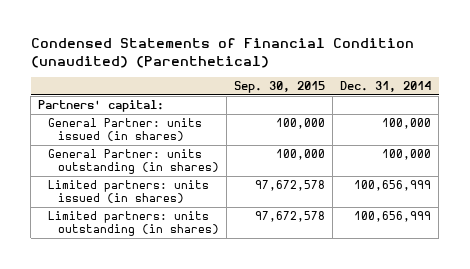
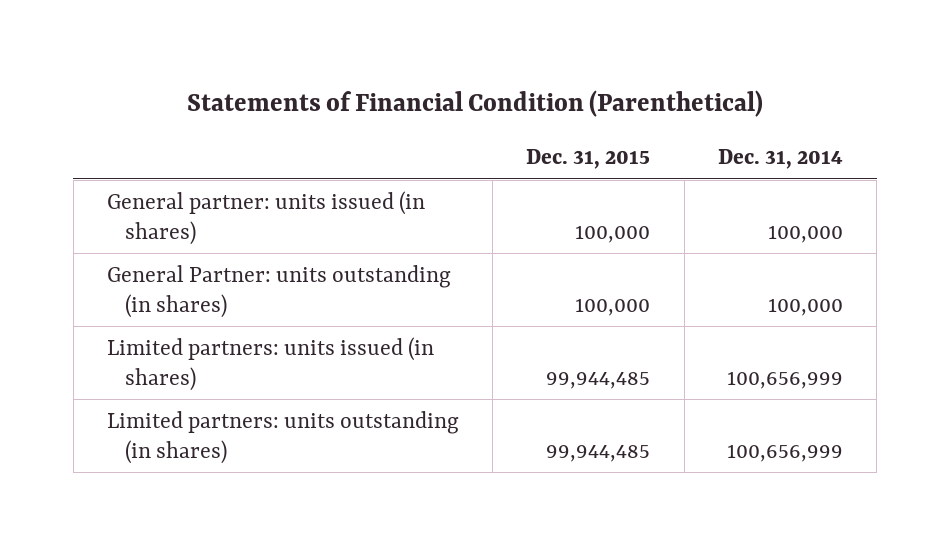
- Condensed Statements of Financial Condition (unaudited) (Parenthetical)
+ Statements of Financial Condition (Parenthetical)
- | Sep. 30, 2015 | Dec. 31, 2014
+ | Dec. 31, 2015 | Dec. 31, 2014
- Partners' capital:
- General Partner: units issued (in shares) | 100,000 | 100,000
+ General partner: units issued (in shares) | 100,000 | 100,000

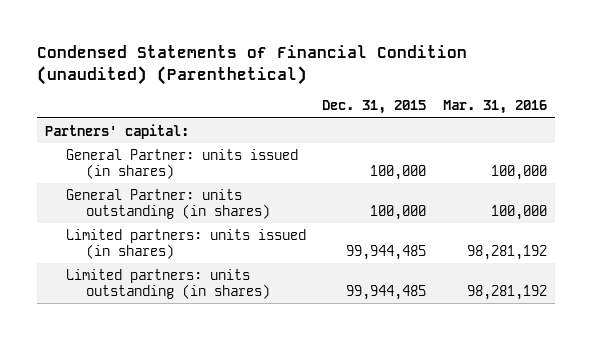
- Statements of Financial Condition (Parenthetical)
+ Condensed Statements of Financial Condition (unaudited) (Parenthetical)
- | Dec. 31, 2015 | Dec. 31, 2014
+ | Dec. 31, 2015 | Mar. 31, 2016
- General partner: units issued (in shares) | 100,000 | 100,000
+ Partners' capital:
+ General Partner: units issued (in shares) | 100,000 | 100,000

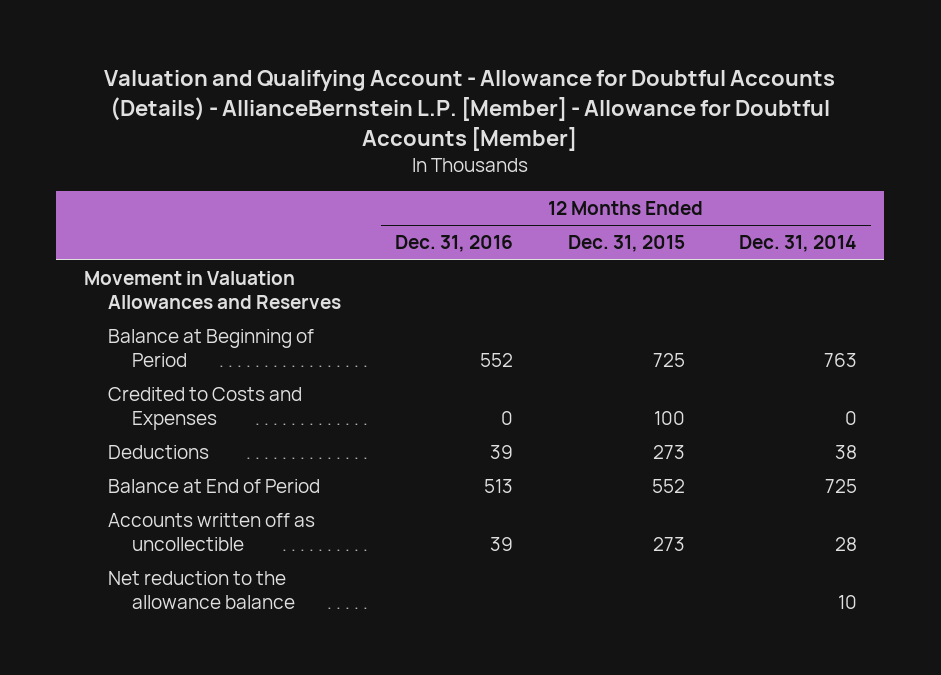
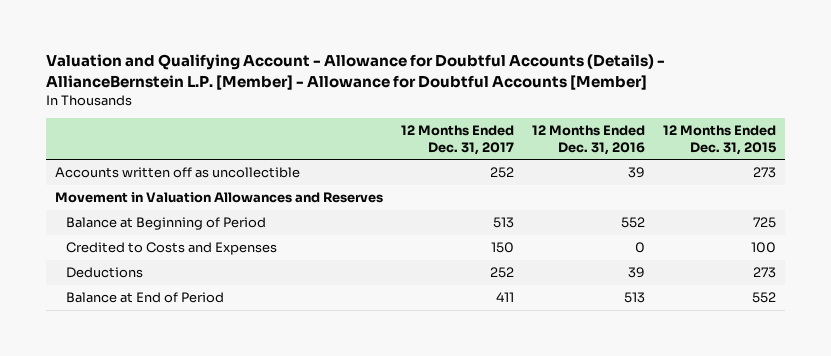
- | 12 Months Ended Dec. 31, 2016 | 12 Months Ended Dec. 31, 2015 | 12 Months Ended Dec. 31, 2014
+ | 12 Months Ended Dec. 31, 2017 | 12 Months Ended Dec. 31, 2016 | 12 Months Ended Dec. 31, 2015
moved up: Accounts written off as uncollectible | 252 | 39 | 273
- Net reduction to the allowance balance | | | 10

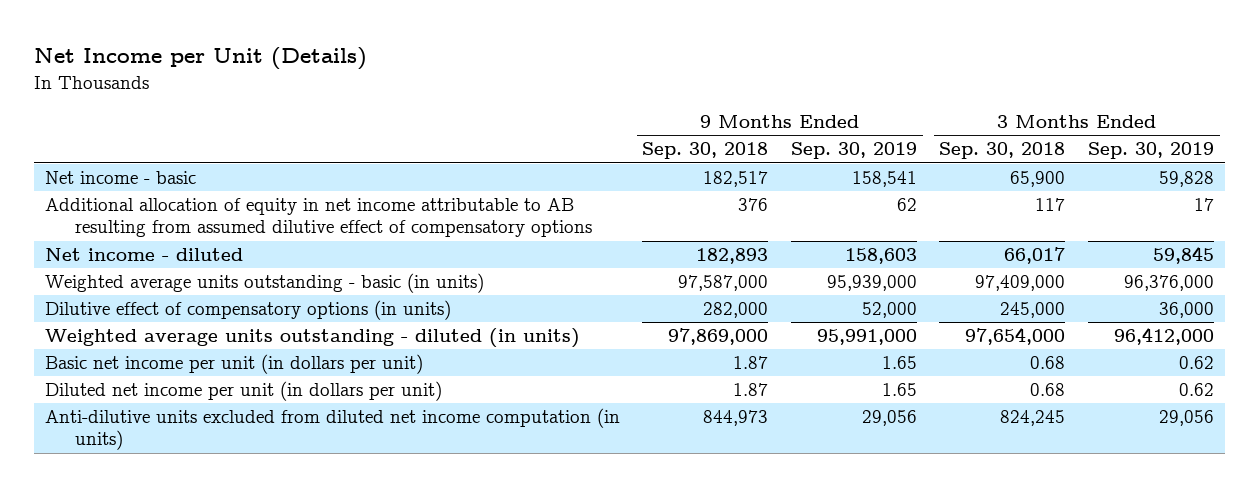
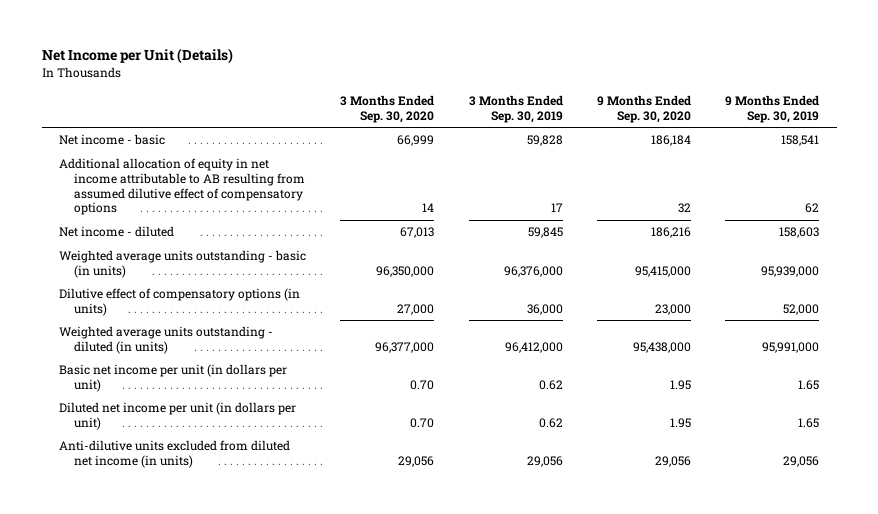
- | 9 Months Ended Sep. 30, 2018 | 9 Months Ended Sep. 30, 2019 | 3 Months Ended Sep. 30, 2018 | 3 Months Ended Sep. 30, 2019
+ | 3 Months Ended Sep. 30, 2020 | 3 Months Ended Sep. 30, 2019 | 9 Months Ended Sep. 30, 2020 | 9 Months Ended Sep. 30, 2019
- Anti-dilutive units excluded from diluted net income computation (in units) | 844,973 | 29,056 | 824,245 | 29,056
+ Anti-dilutive units excluded from diluted net income (in units) | 29,056 | 29,056 | 29,056 | 29,056

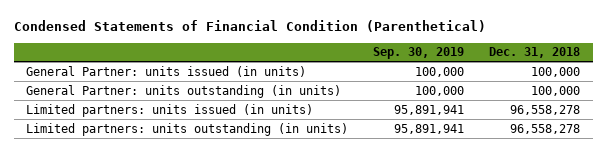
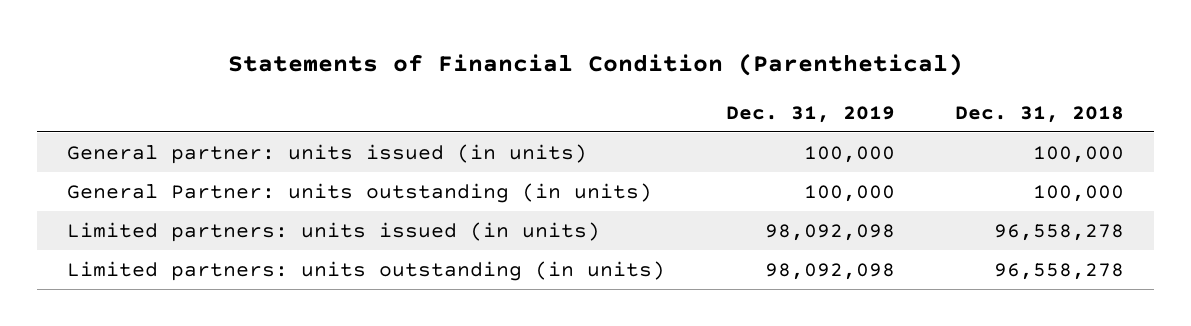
- Condensed Statements of Financial Condition (Parenthetical)
+ Statements of Financial Condition (Parenthetical)
- | Sep. 30, 2019 | Dec. 31, 2018
+ | Dec. 31, 2019 | Dec. 31, 2018
- General Partner: units issued (in units) | 100,000 | 100,000
+ General partner: units issued (in units) | 100,000 | 100,000

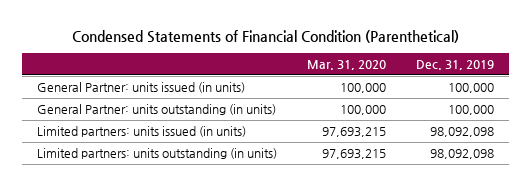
- Statements of Financial Condition (Parenthetical)
+ Condensed Statements of Financial Condition (Parenthetical)
- | Dec. 31, 2019 | Dec. 31, 2018
+ | Mar. 31, 2020 | Dec. 31, 2019
- General partner: units issued (in units) | 100,000 | 100,000
+ General Partner: units issued (in units) | 100,000 | 100,000

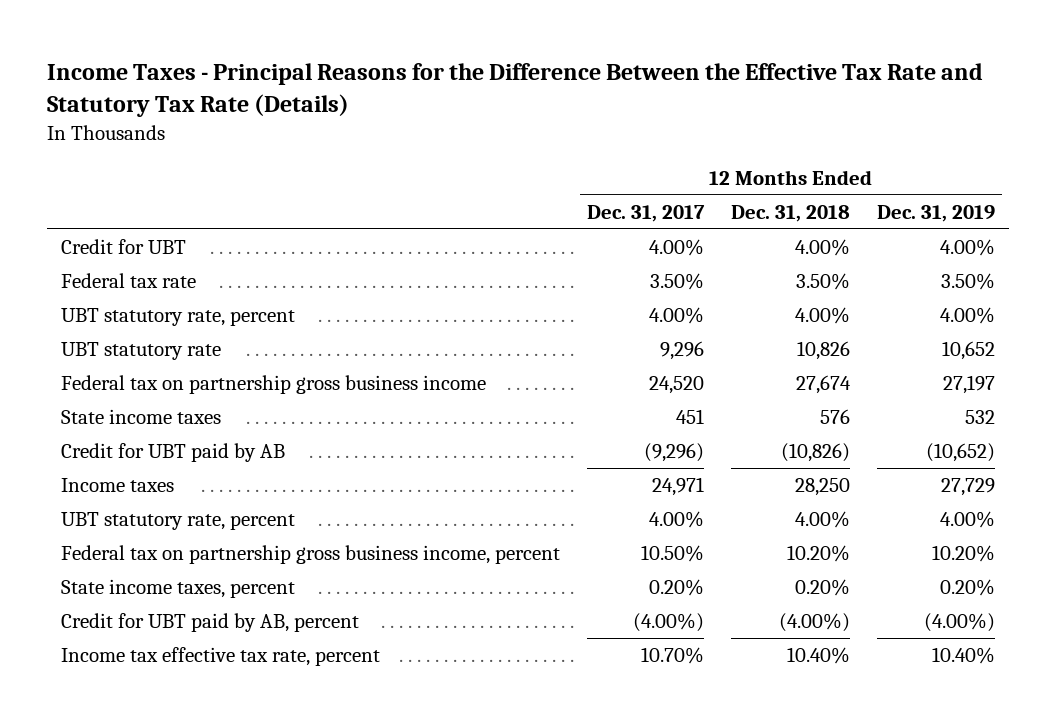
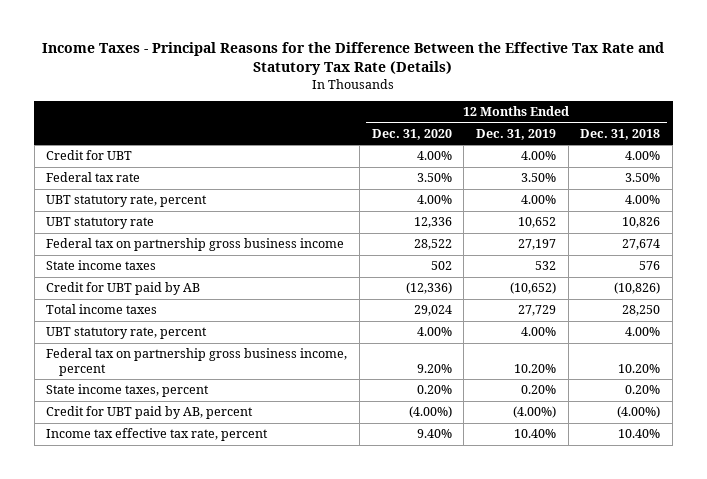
- | 12 Months Ended Dec. 31, 2017 | 12 Months Ended Dec. 31, 2018 | 12 Months Ended Dec. 31, 2019
+ | 12 Months Ended Dec. 31, 2020 | 12 Months Ended Dec. 31, 2019 | 12 Months Ended Dec. 31, 2018
- Income taxes | 24,971 | 28,250 | 27,729
+ Total income taxes | 29,024 | 27,729 | 28,250

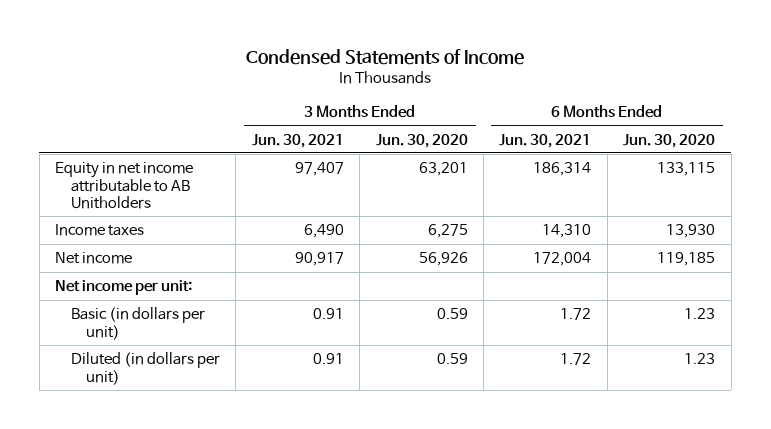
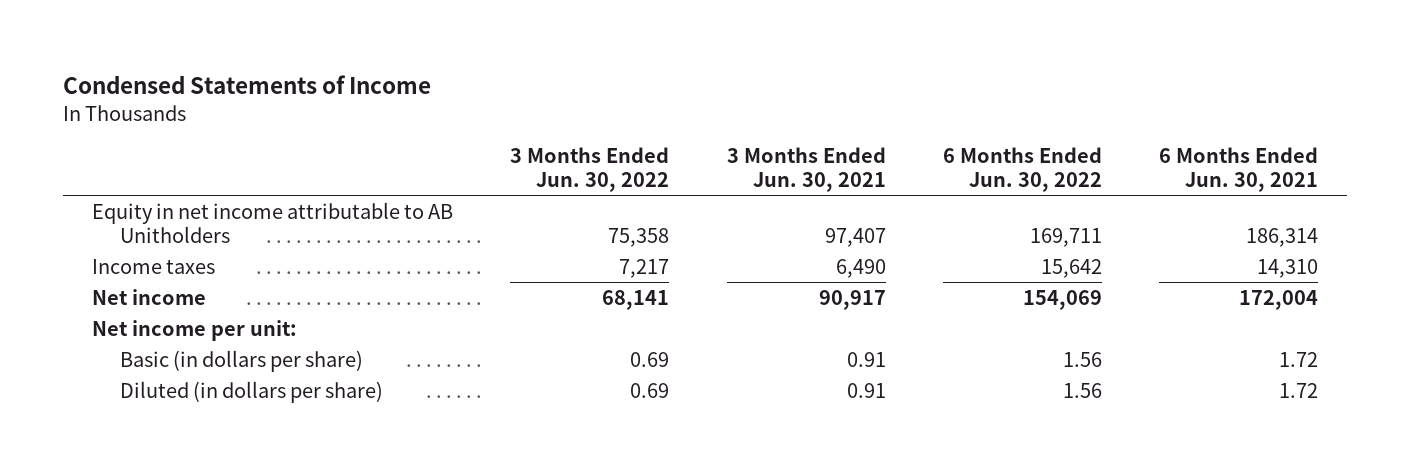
- | 3 Months Ended Jun. 30, 2021 | 3 Months Ended Jun. 30, 2020 | 6 Months Ended Jun. 30, 2021 | 6 Months Ended Jun. 30, 2020
+ | 3 Months Ended Jun. 30, 2022 | 3 Months Ended Jun. 30, 2021 | 6 Months Ended Jun. 30, 2022 | 6 Months Ended Jun. 30, 2021
- Basic (in dollars per unit) | 0.91 | 0.59 | 1.72 | 1.23
- Diluted (in dollars per unit) | 0.91 | 0.59 | 1.72 | 1.23
+ Basic (in dollars per share) | 0.69 | 0.91 | 1.56 | 1.72
+ Diluted (in dollars per share) | 0.69 | 0.91 | 1.56 | 1.72

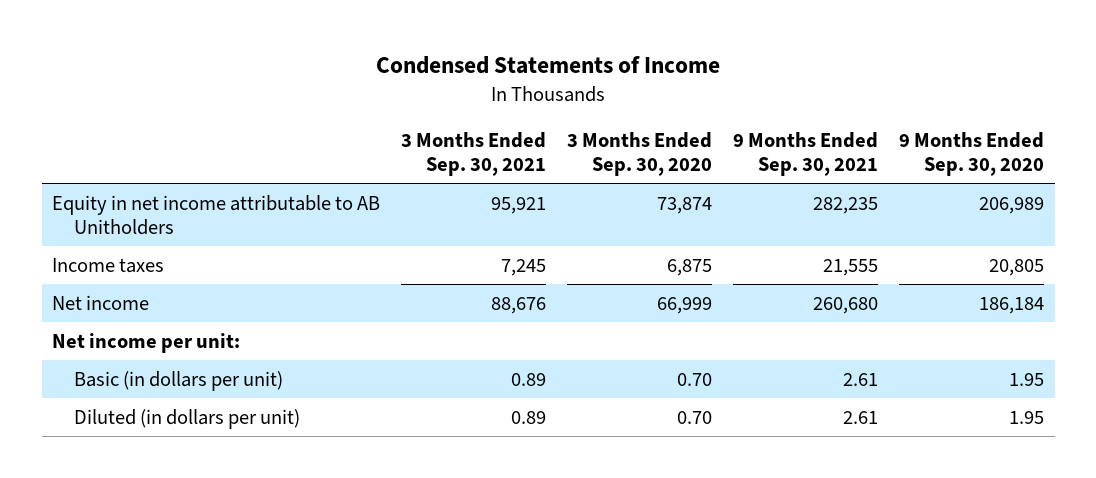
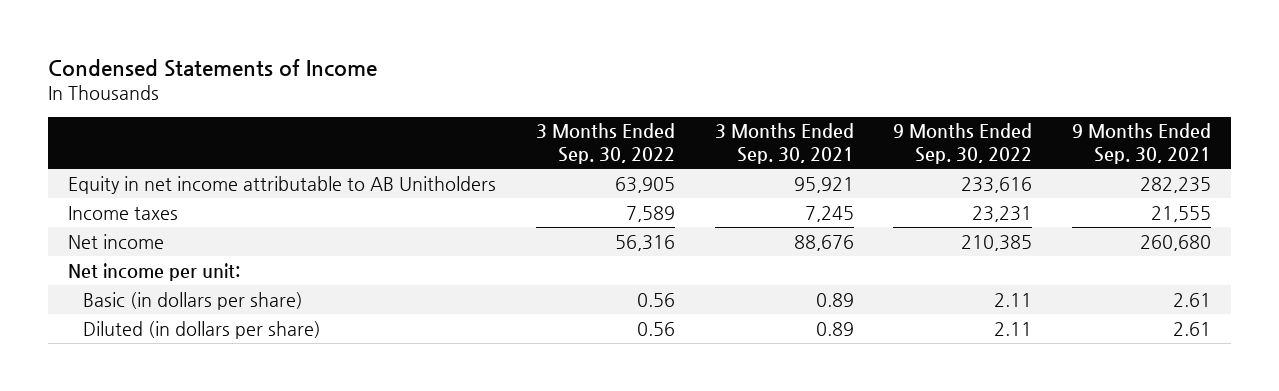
- | 3 Months Ended Sep. 30, 2021 | 3 Months Ended Sep. 30, 2020 | 9 Months Ended Sep. 30, 2021 | 9 Months Ended Sep. 30, 2020
+ | 3 Months Ended Sep. 30, 2022 | 3 Months Ended Sep. 30, 2021 | 9 Months Ended Sep. 30, 2022 | 9 Months Ended Sep. 30, 2021
- Basic (in dollars per unit) | 0.89 | 0.70 | 2.61 | 1.95
- Diluted (in dollars per unit) | 0.89 | 0.70 | 2.61 | 1.95
+ Basic (in dollars per share) | 0.56 | 0.89 | 2.11 | 2.61
+ Diluted (in dollars per share) | 0.56 | 0.89 | 2.11 | 2.61

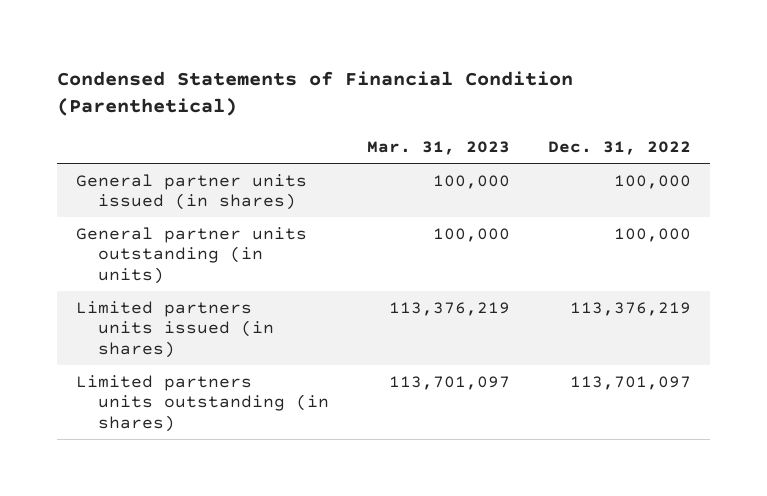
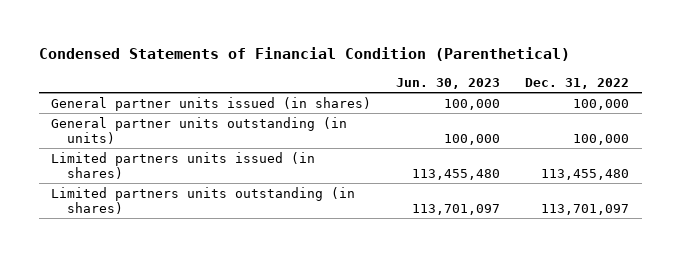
- | Mar. 31, 2023 | Dec. 31, 2022
+ | Jun. 30, 2023 | Dec. 31, 2022
- Limited partners units issued (in shares) | 113,376,219 | 113,376,219
+ Limited partners units issued (in shares) | 113,455,480 | 113,455,480

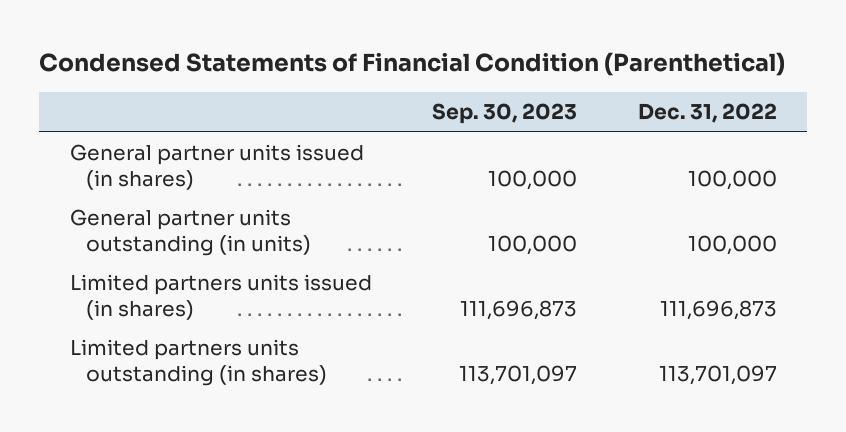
- | Jun. 30, 2023 | Dec. 31, 2022
+ | Sep. 30, 2023 | Dec. 31, 2022
- Limited partners units issued (in shares) | 113,455,480 | 113,455,480
+ Limited partners units issued (in shares) | 111,696,873 | 111,696,873

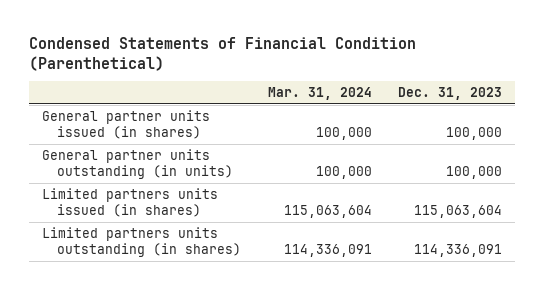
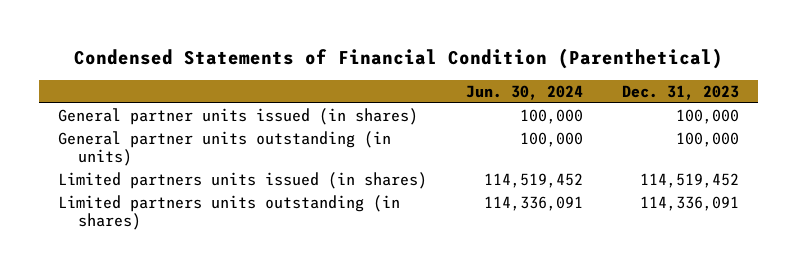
- | Mar. 31, 2024 | Dec. 31, 2023
+ | Jun. 30, 2024 | Dec. 31, 2023
- Limited partners units issued (in shares) | 115,063,604 | 115,063,604
+ Limited partners units issued (in shares) | 114,519,452 | 114,519,452

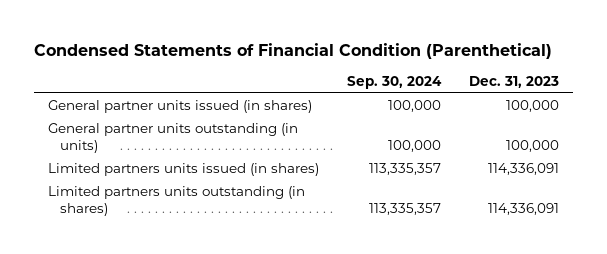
- | Jun. 30, 2024 | Dec. 31, 2023
+ | Sep. 30, 2024 | Dec. 31, 2023
- Limited partners units issued (in shares) | 114,519,452 | 114,519,452
+ Limited partners units issued (in shares) | 113,335,357 | 114,336,091

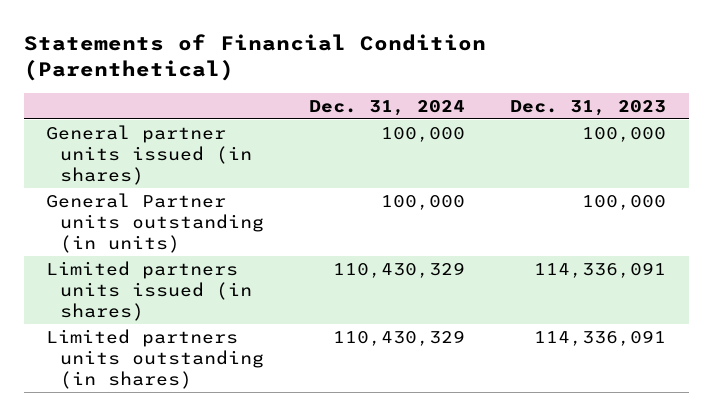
- Condensed Statements of Financial Condition (Parenthetical)
+ Statements of Financial Condition (Parenthetical)
- | Sep. 30, 2024 | Dec. 31, 2023
+ | Dec. 31, 2024 | Dec. 31, 2023
- General partner units outstanding (in units) | 100,000 | 100,000
+ General Partner units outstanding (in units) | 100,000 | 100,000

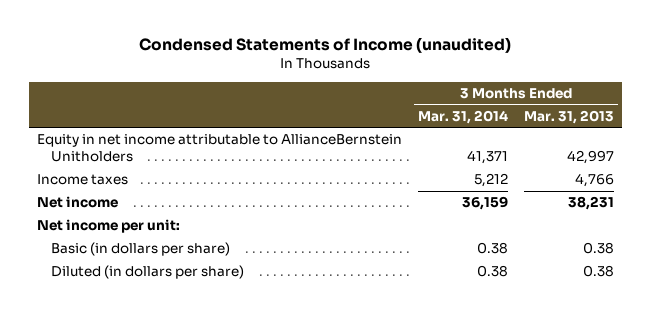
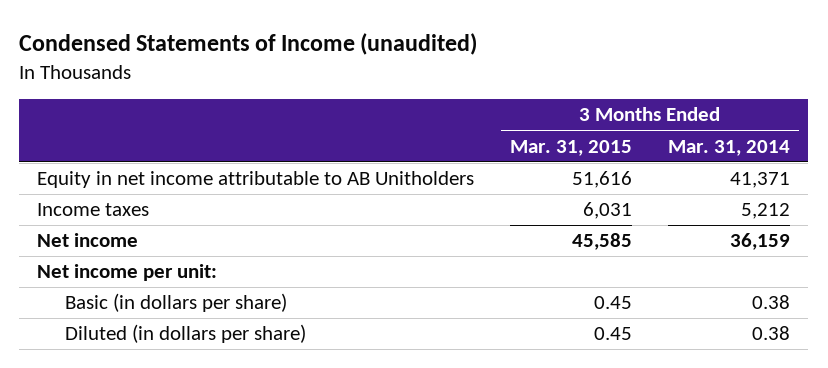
- | 3 Months Ended Mar. 31, 2014 | 3 Months Ended Mar. 31, 2013
+ | 3 Months Ended Mar. 31, 2015 | 3 Months Ended Mar. 31, 2014
- Equity in net income attributable to AllianceBernstein Unitholders | 41,371 | 42,997
+ Equity in net income attributable to AB Unitholders | 51,616 | 41,371

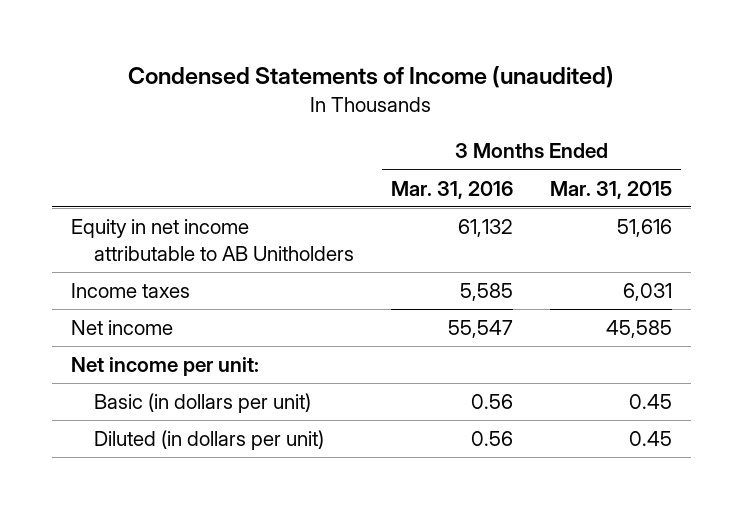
- | 3 Months Ended Mar. 31, 2015 | 3 Months Ended Mar. 31, 2014
+ | 3 Months Ended Mar. 31, 2016 | 3 Months Ended Mar. 31, 2015
- Basic (in dollars per share) | 0.45 | 0.38
- Diluted (in dollars per share) | 0.45 | 0.38
+ Basic (in dollars per unit) | 0.56 | 0.45
+ Diluted (in dollars per unit) | 0.56 | 0.45

